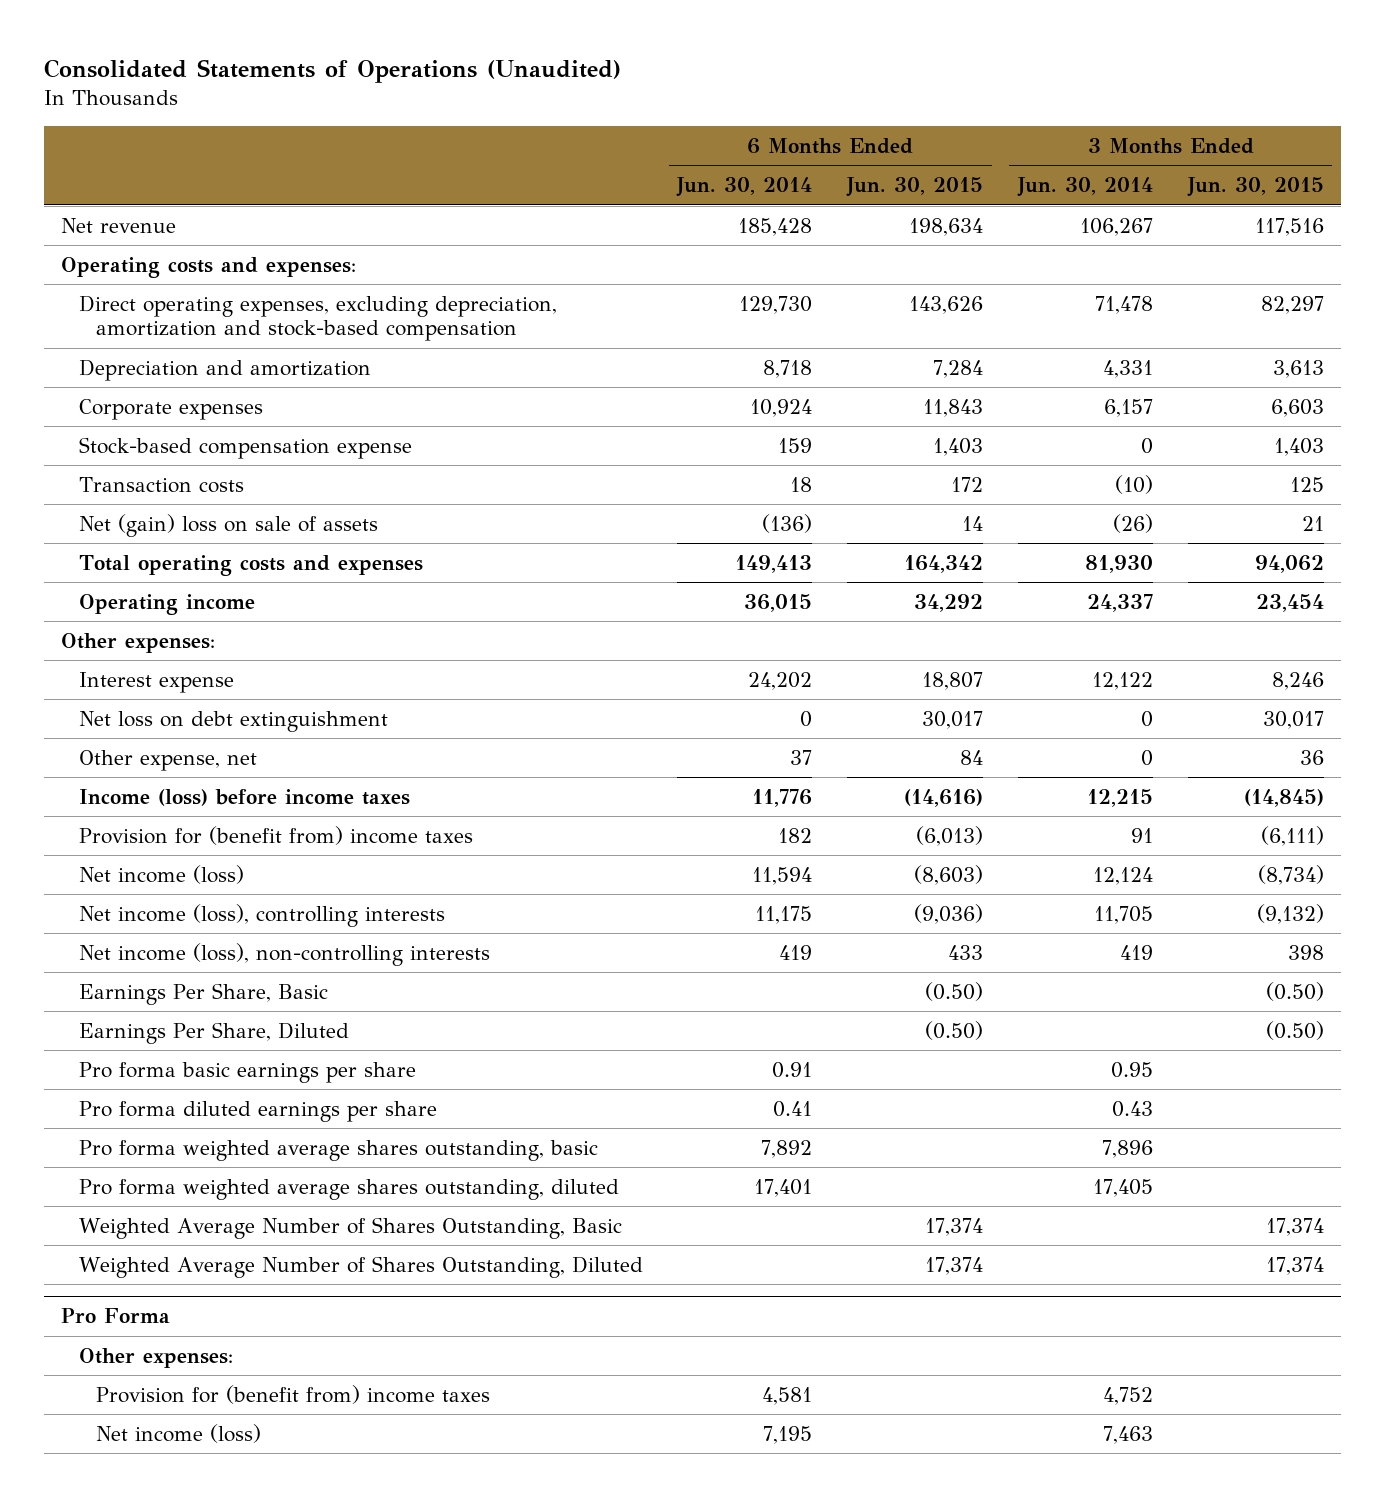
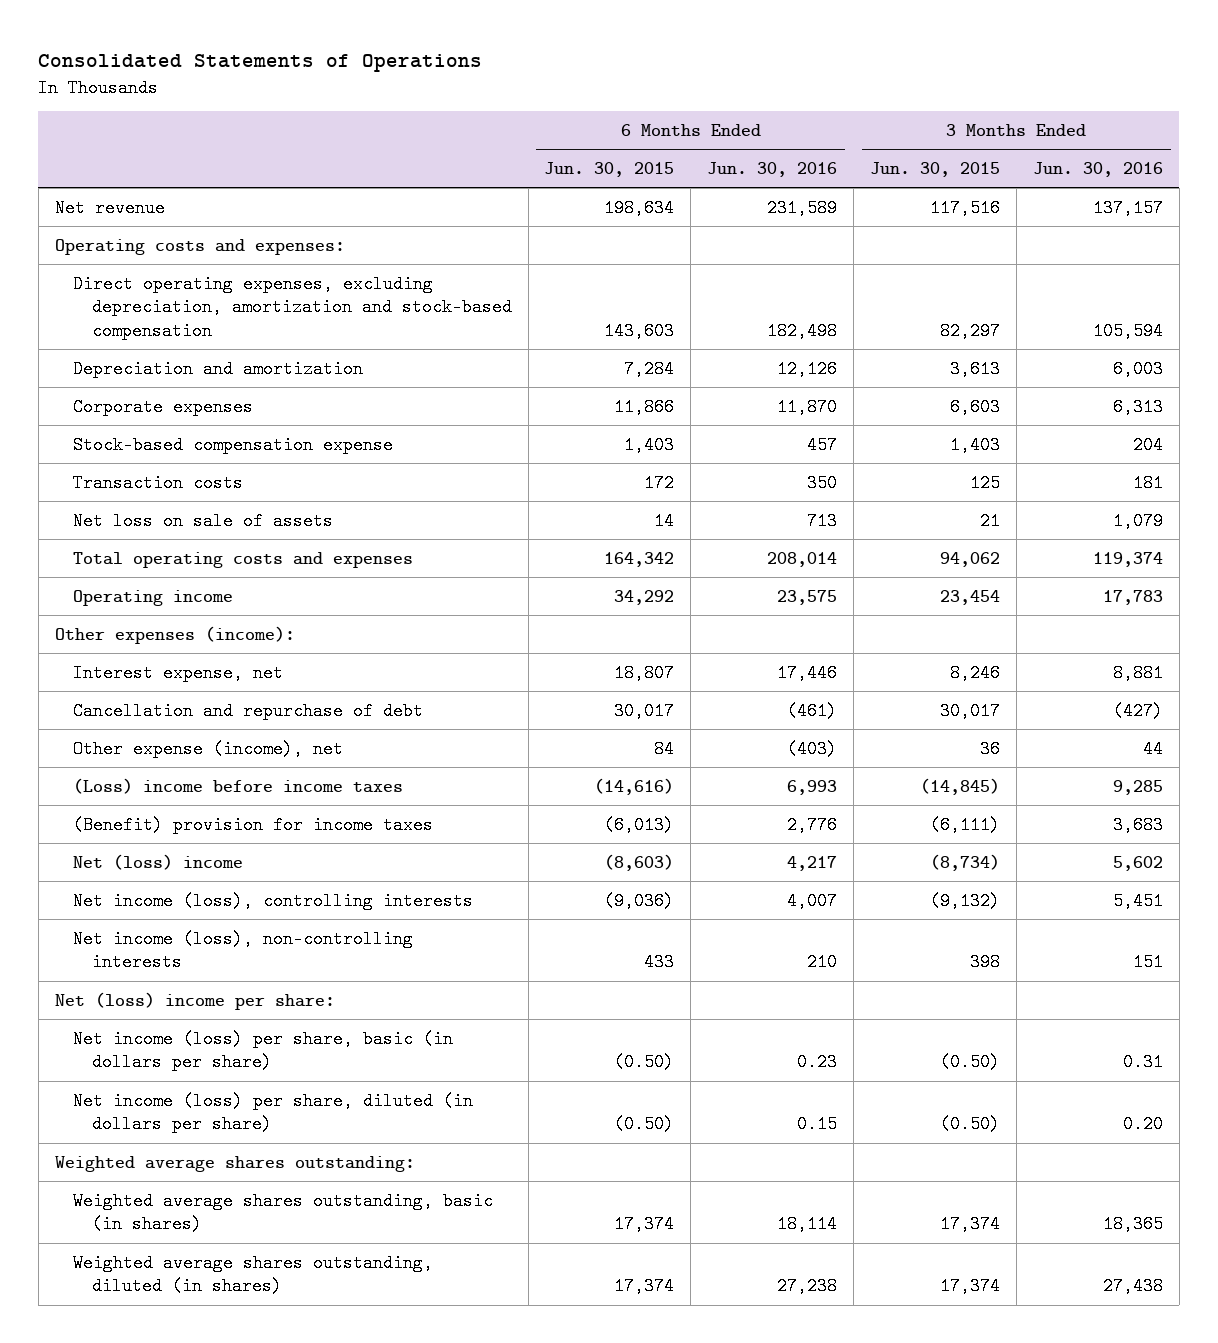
- Consolidated Statements of Operations (Unaudited)
+ Consolidated Statements of Operations
- | 6 Months Ended Jun. 30, 2014 | 6 Months Ended Jun. 30, 2015 | 3 Months Ended Jun. 30, 2014 | 3 Months Ended Jun. 30, 2015
+ | 6 Months Ended Jun. 30, 2015 | 6 Months Ended Jun. 30, 2016 | 3 Months Ended Jun. 30, 2015 | 3 Months Ended Jun. 30, 2016
- Direct operating expenses, excluding depreciation, amortization and stock-based compensation | 129,730 | 143,626 | 71,478 | 82,297
+ Direct operating expenses, excluding depreciation, amortization and stock-based compensation | 143,603 | 182,498 | 82,297 | 105,594
- Corporate expenses | 10,924 | 11,843 | 6,157 | 6,603
+ Corporate expenses | 11,866 | 11,870 | 6,603 | 6,313
- Net (gain) loss on sale of assets | (136) | 14 | (26) | 21
+ Net loss on sale of assets | 14 | 713 | 21 | 1,079
- Other expenses:
- Interest expense | 24,202 | 18,807 | 12,122 | 8,246
- Net loss on debt extinguishment | 0 | 30,017 | 0 | 30,017
- Other expense, net | 37 | 84 | 0 | 36
- Income (loss) before income taxes | 11,776 | (14,616) | 12,215 | (14,845)
- Provision for (benefit from) income taxes | 182 | (6,013) | 91 | (6,111)
- Net income (loss) | 11,594 | (8,603) | 12,124 | (8,734)
+ Other expenses (income):
+ Interest expense, net | 18,807 | 17,446 | 8,246 | 8,881
+ Cancellation and repurchase of debt | 30,017 | (461) | 30,017 | (427)
+ Other expense (income), net | 84 | (403) | 36 | 44
+ (Loss) income before income taxes | (14,616) | 6,993 | (14,845) | 9,285
+ (Benefit) provision for income taxes | (6,013) | 2,776 | (6,111) | 3,683
+ Net (loss) income | (8,603) | 4,217 | (8,734) | 5,602
- Earnings Per Share, Basic | | (0.50) | | (0.50)
- Earnings Per Share, Diluted | | (0.50) | | (0.50)
- Pro forma basic earnings per share | 0.91 | | 0.95 |
- Pro forma diluted earnings per share | 0.41 | | 0.43 |
- Pro forma weighted average shares outstanding, basic | 7,892 | | 7,896 |
- Pro forma weighted average shares outstanding, diluted | 17,401 | | 17,405 |
- Weighted Average Number of Shares Outstanding, Basic | | 17,374 | | 17,374
- Weighted Average Number of Shares Outstanding, Diluted | | 17,374 | | 17,374
- Pro Forma
- Other expenses:
- Provision for (benefit from) income taxes | 4,581 | | 4,752 |
- Net income (loss) | 7,195 | | 7,463 |
+ Net (loss) income per share:
+ Net income (loss) per share, basic (in dollars per share) | (0.50) | 0.23 | (0.50) | 0.31
+ Net income (loss) per share, diluted (in dollars per share) | (0.50) | 0.15 | (0.50) | 0.20
+ Weighted average shares outstanding:
+ Weighted average shares outstanding, basic (in shares) | 17,374 | 18,114 | 17,374 | 18,365
+ Weighted average shares outstanding, diluted (in shares) | 17,374 | 27,238 | 17,374 | 27,438

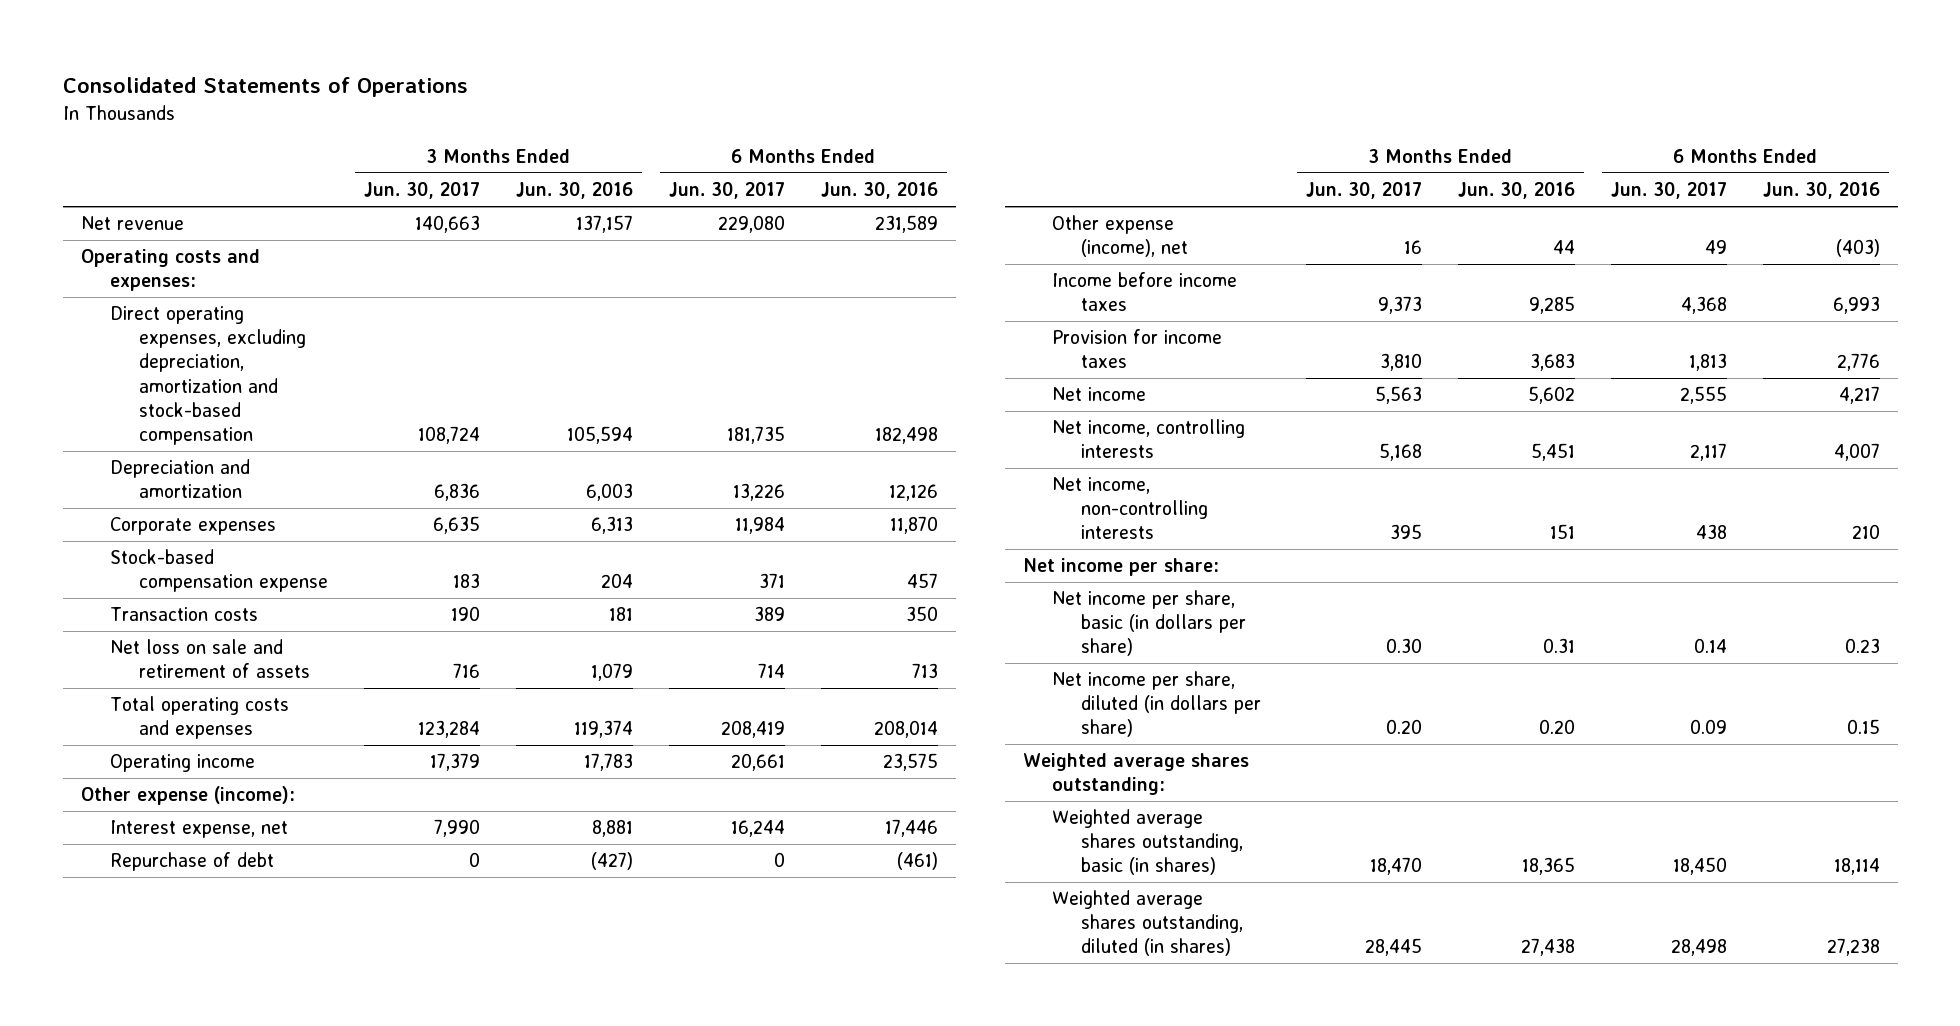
- | 6 Months Ended Jun. 30, 2015 | 6 Months Ended Jun. 30, 2016 | 3 Months Ended Jun. 30, 2015 | 3 Months Ended Jun. 30, 2016
+ | 3 Months Ended Jun. 30, 2017 | 3 Months Ended Jun. 30, 2016 | 6 Months Ended Jun. 30, 2017 | 6 Months Ended Jun. 30, 2016
- Net loss on sale of assets | 14 | 713 | 21 | 1,079
+ Net loss on sale and retirement of assets | 716 | 1,079 | 714 | 713
- Other expenses (income):
+ Other expense (income):
- Cancellation and repurchase of debt | 30,017 | (461) | 30,017 | (427)
+ Repurchase of debt | 0 | (427) | 0 | (461)
- (Loss) income before income taxes | (14,616) | 6,993 | (14,845) | 9,285
- (Benefit) provision for income taxes | (6,013) | 2,776 | (6,111) | 3,683
- Net (loss) income | (8,603) | 4,217 | (8,734) | 5,602
- Net income (loss), controlling interests | (9,036) | 4,007 | (9,132) | 5,451
- Net income (loss), non-controlling interests | 433 | 210 | 398 | 151
- Net (loss) income per share:
- Net income (loss) per share, basic (in dollars per share) | (0.50) | 0.23 | (0.50) | 0.31
- Net income (loss) per share, diluted (in dollars per share) | (0.50) | 0.15 | (0.50) | 0.20
+ Income before income taxes | 9,373 | 9,285 | 4,368 | 6,993
+ Provision for income taxes | 3,810 | 3,683 | 1,813 | 2,776
+ Net income | 5,563 | 5,602 | 2,555 | 4,217
+ Net income, controlling interests | 5,168 | 5,451 | 2,117 | 4,007
+ Net income, non-controlling interests | 395 | 151 | 438 | 210
+ Net income per share:
+ Net income per share, basic (in dollars per share) | 0.30 | 0.31 | 0.14 | 0.23
+ Net income per share, diluted (in dollars per share) | 0.20 | 0.20 | 0.09 | 0.15

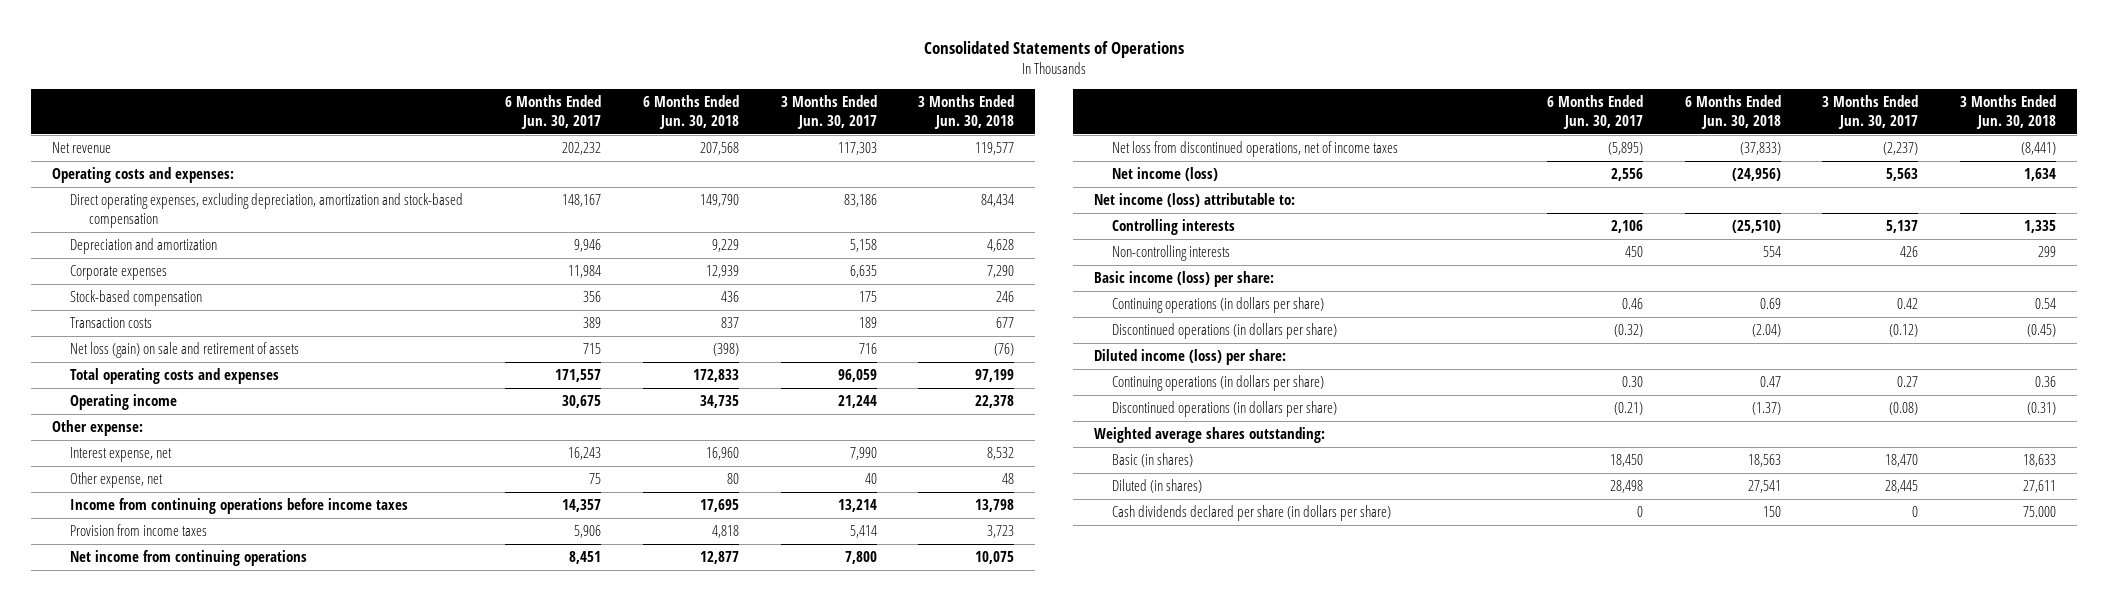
- | 3 Months Ended Jun. 30, 2017 | 3 Months Ended Jun. 30, 2016 | 6 Months Ended Jun. 30, 2017 | 6 Months Ended Jun. 30, 2016
+ | 6 Months Ended Jun. 30, 2017 | 6 Months Ended Jun. 30, 2018 | 3 Months Ended Jun. 30, 2017 | 3 Months Ended Jun. 30, 2018
- Net revenue | 140,663 | 137,157 | 229,080 | 231,589
+ Net revenue | 202,232 | 207,568 | 117,303 | 119,577
- Direct operating expenses, excluding depreciation, amortization and stock-based compensation | 108,724 | 105,594 | 181,735 | 182,498
- Depreciation and amortization | 6,836 | 6,003 | 13,226 | 12,126
+ Direct operating expenses, excluding depreciation, amortization and stock-based compensation | 148,167 | 149,790 | 83,186 | 84,434
+ Depreciation and amortization | 9,946 | 9,229 | 5,158 | 4,628
- Stock-based compensation expense | 183 | 204 | 371 | 457
- Transaction costs | 190 | 181 | 389 | 350
- Net loss on sale and retirement of assets | 716 | 1,079 | 714 | 713
- Total operating costs and expenses | 123,284 | 119,374 | 208,419 | 208,014
- Operating income | 17,379 | 17,783 | 20,661 | 23,575
- Other expense (income):
- Interest expense, net | 7,990 | 8,881 | 16,244 | 17,446
- Repurchase of debt | 0 | (427) | 0 | (461)
- Other expense (income), net | 16 | 44 | 49 | (403)
- Income before income taxes | 9,373 | 9,285 | 4,368 | 6,993
- Provision for income taxes | 3,810 | 3,683 | 1,813 | 2,776
- Net income | 5,563 | 5,602 | 2,555 | 4,217
- Net income, controlling interests | 5,168 | 5,451 | 2,117 | 4,007
- Net income, non-controlling interests | 395 | 151 | 438 | 210
- Net income per share:
- Net income per share, basic (in dollars per share) | 0.30 | 0.31 | 0.14 | 0.23
- Net income per share, diluted (in dollars per share) | 0.20 | 0.20 | 0.09 | 0.15
+ Stock-based compensation | 356 | 436 | 175 | 246
+ Transaction costs | 389 | 837 | 189 | 677
+ Net loss (gain) on sale and retirement of assets | 715 | (398) | 716 | (76)
+ Total operating costs and expenses | 171,557 | 172,833 | 96,059 | 97,199
+ Operating income | 30,675 | 34,735 | 21,244 | 22,378
+ Other expense:
+ Interest expense, net | 16,243 | 16,960 | 7,990 | 8,532
+ Other expense, net | 75 | 80 | 40 | 48
+ Income from continuing operations before income taxes | 14,357 | 17,695 | 13,214 | 13,798
+ Provision from income taxes | 5,906 | 4,818 | 5,414 | 3,723
+ Net income from continuing operations | 8,451 | 12,877 | 7,800 | 10,075
+ Net loss from discontinued operations, net of income taxes | (5,895) | (37,833) | (2,237) | (8,441)
+ Net income (loss) | 2,556 | (24,956) | 5,563 | 1,634
+ Net income (loss) attributable to:
+ Controlling interests | 2,106 | (25,510) | 5,137 | 1,335
+ Non-controlling interests | 450 | 554 | 426 | 299
+ Basic income (loss) per share:
+ Continuing operations (in dollars per share) | 0.46 | 0.69 | 0.42 | 0.54
+ Discontinued operations (in dollars per share) | (0.32) | (2.04) | (0.12) | (0.45)
+ Diluted income (loss) per share:
+ Continuing operations (in dollars per share) | 0.30 | 0.47 | 0.27 | 0.36
+ Discontinued operations (in dollars per share) | (0.21) | (1.37) | (0.08) | (0.31)
- Weighted average shares outstanding, basic (in shares) | 18,470 | 18,365 | 18,450 | 18,114
- Weighted average shares outstanding, diluted (in shares) | 28,445 | 27,438 | 28,498 | 27,238
+ Basic (in shares) | 18,450 | 18,563 | 18,470 | 18,633
+ Diluted (in shares) | 28,498 | 27,541 | 28,445 | 27,611
+ Cash dividends declared per share (in dollars per share) | 0 | 150 | 0 | 75.000

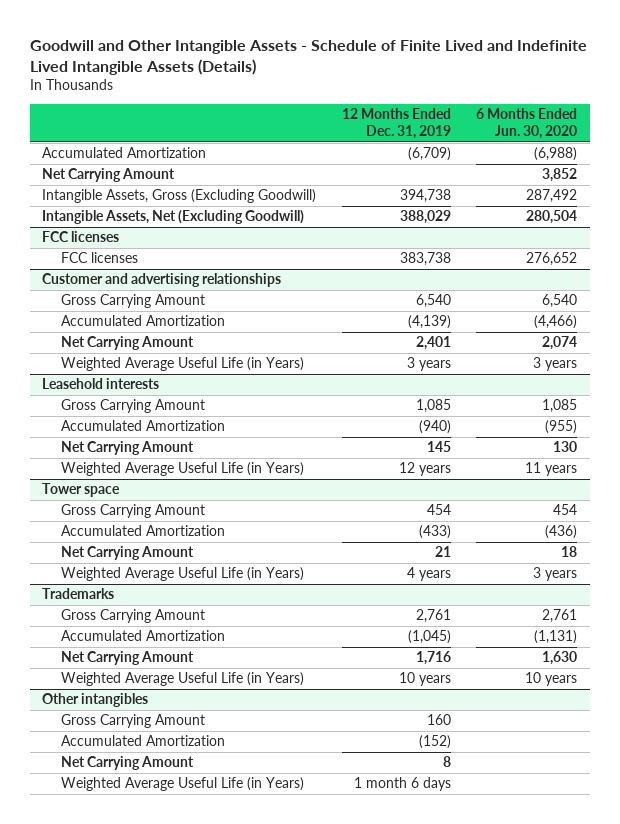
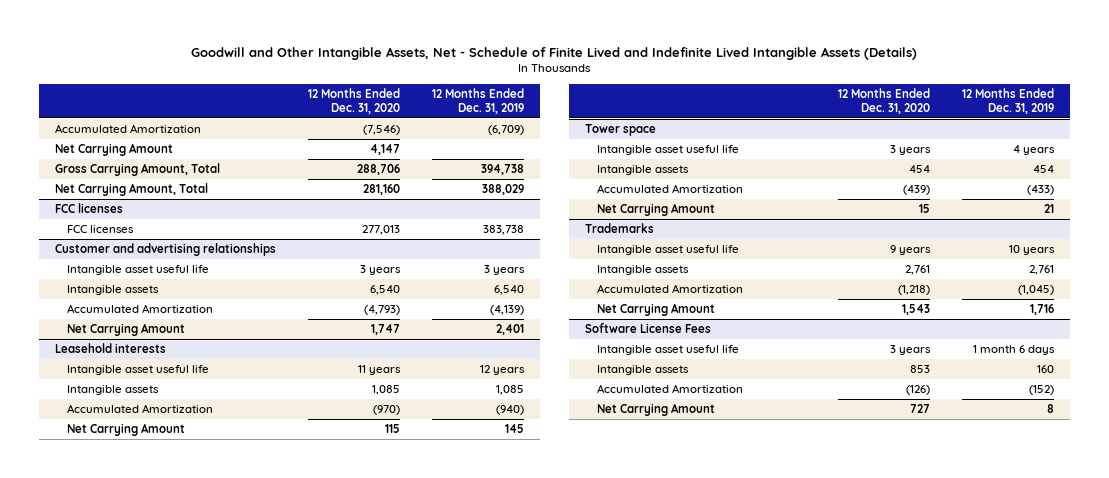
- Goodwill and Other Intangible Assets - Schedule of Finite Lived and Indefinite Lived Intangible Assets (Details)
+ Goodwill and Other Intangible Assets, Net - Schedule of Finite Lived and Indefinite Lived Intangible Assets (Details)
- | 12 Months Ended Dec. 31, 2019 | 6 Months Ended Jun. 30, 2020
+ | 12 Months Ended Dec. 31, 2020 | 12 Months Ended Dec. 31, 2019
- Intangible Assets, Gross (Excluding Goodwill) | 394,738 | 287,492
- Intangible Assets, Net (Excluding Goodwill) | 388,029 | 280,504
+ Gross Carrying Amount, Total | 288,706 | 394,738
+ Net Carrying Amount, Total | 281,160 | 388,029
@ Customer and advertising relationships
- Gross Carrying Amount | 6,540 | 6,540
+ Intangible asset useful life | 3 years | 3 years
+ Intangible assets | 6,540 | 6,540
- Weighted Average Useful Life (in Years) | 3 years | 3 years
@ Leasehold interests
- Gross Carrying Amount | 1,085 | 1,085
+ Intangible asset useful life | 11 years | 12 years
+ Intangible assets | 1,085 | 1,085
- Weighted Average Useful Life (in Years) | 12 years | 11 years
@ Tower space
- Gross Carrying Amount | 454 | 454
+ Intangible asset useful life | 3 years | 4 years
+ Intangible assets | 454 | 454
- Weighted Average Useful Life (in Years) | 4 years | 3 years
@ Trademarks
- Gross Carrying Amount | 2,761 | 2,761
+ Intangible asset useful life | 9 years | 10 years
+ Intangible assets | 2,761 | 2,761
- Weighted Average Useful Life (in Years) | 10 years | 10 years
- Other intangibles
- Gross Carrying Amount | 160 |
+ Software License Fees
+ Intangible asset useful life | 3 years | 1 month 6 days
+ Intangible assets | 853 | 160
- Weighted Average Useful Life (in Years) | 1 month 6 days |

